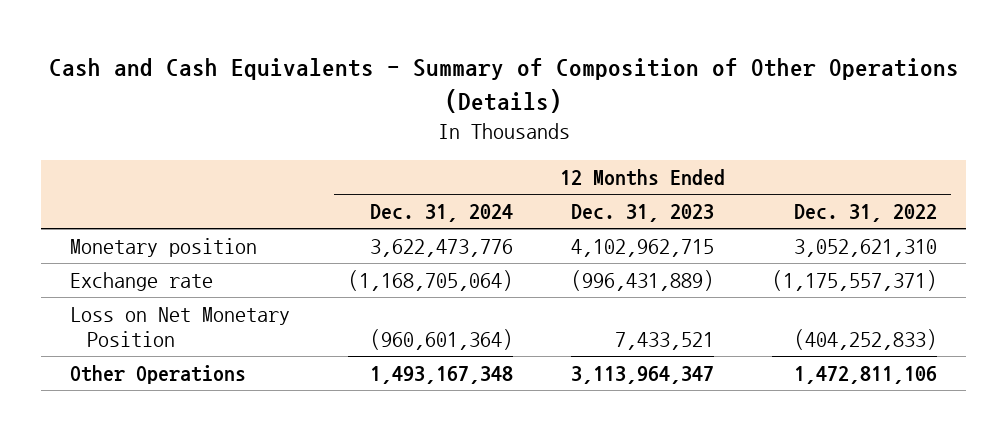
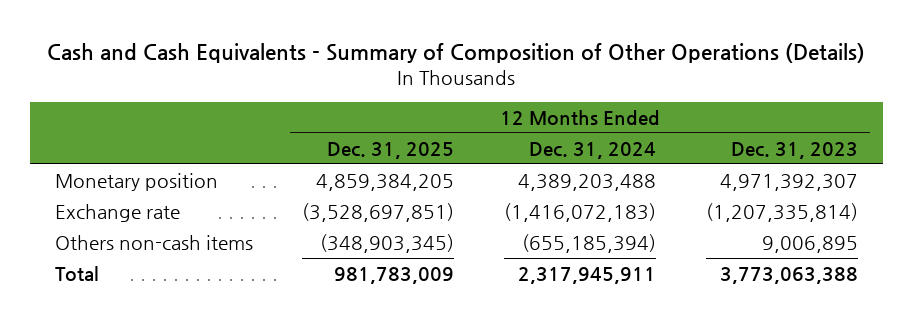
- | 12 Months Ended Dec. 31, 2024 | 12 Months Ended Dec. 31, 2023 | 12 Months Ended Dec. 31, 2022
+ | 12 Months Ended Dec. 31, 2025 | 12 Months Ended Dec. 31, 2024 | 12 Months Ended Dec. 31, 2023
- Monetary position | 3,622,473,776 | 4,102,962,715 | 3,052,621,310
- Exchange rate | (1,168,705,064) | (996,431,889) | (1,175,557,371)
- Loss on Net Monetary Position | (960,601,364) | 7,433,521 | (404,252,833)
- Other Operations | 1,493,167,348 | 3,113,964,347 | 1,472,811,106
+ Monetary position | 4,859,384,205 | 4,389,203,488 | 4,971,392,307
+ Exchange rate | (3,528,697,851) | (1,416,072,183) | (1,207,335,814)
+ Others non-cash items | (348,903,345) | (655,185,394) | 9,006,895
+ Total | 981,783,009 | 2,317,945,911 | 3,773,063,388

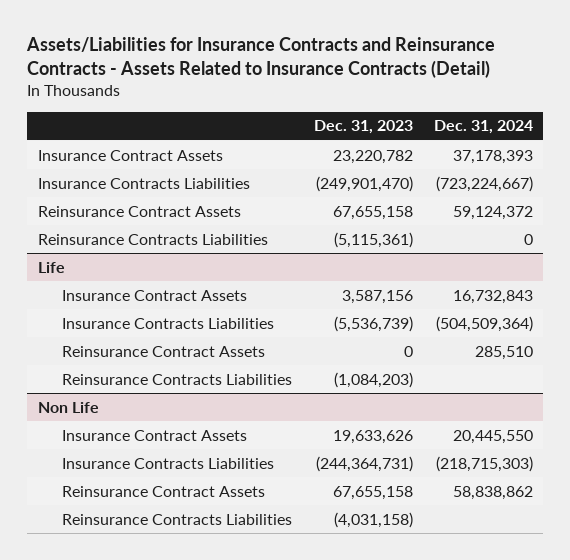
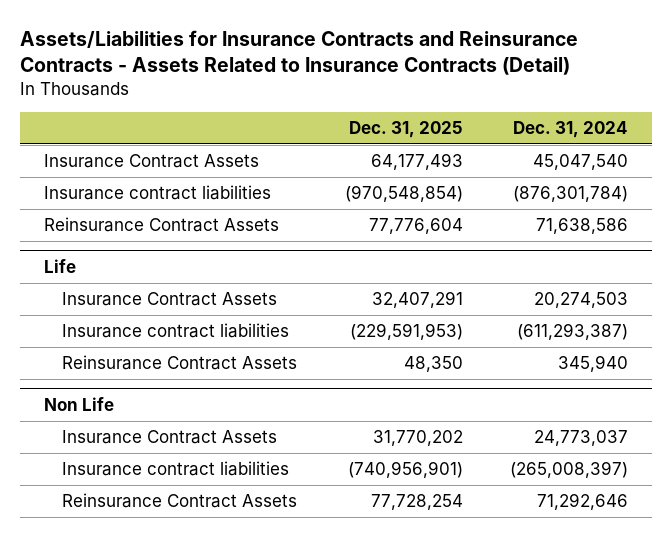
- | Dec. 31, 2023 | Dec. 31, 2024
+ | Dec. 31, 2025 | Dec. 31, 2024
- Insurance Contract Assets | 23,220,782 | 37,178,393
- Insurance Contracts Liabilities | (249,901,470) | (723,224,667)
- Reinsurance Contract Assets | 67,655,158 | 59,124,372
- Reinsurance Contracts Liabilities | (5,115,361) | 0
+ Insurance Contract Assets | 64,177,493 | 45,047,540
+ Insurance contract liabilities | (970,548,854) | (876,301,784)
+ Reinsurance Contract Assets | 77,776,604 | 71,638,586
@ Life
- Insurance Contract Assets | 3,587,156 | 16,732,843
- Insurance Contracts Liabilities | (5,536,739) | (504,509,364)
- Reinsurance Contract Assets | 0 | 285,510
- Reinsurance Contracts Liabilities | (1,084,203) |
+ Insurance Contract Assets | 32,407,291 | 20,274,503
+ Insurance contract liabilities | (229,591,953) | (611,293,387)
+ Reinsurance Contract Assets | 48,350 | 345,940
@ Non Life
- Insurance Contract Assets | 19,633,626 | 20,445,550
- Insurance Contracts Liabilities | (244,364,731) | (218,715,303)
- Reinsurance Contract Assets | 67,655,158 | 58,838,862
- Reinsurance Contracts Liabilities | (4,031,158) |
+ Insurance Contract Assets | 31,770,202 | 24,773,037
+ Insurance contract liabilities | (740,956,901) | (265,008,397)
+ Reinsurance Contract Assets | 77,728,254 | 71,292,646

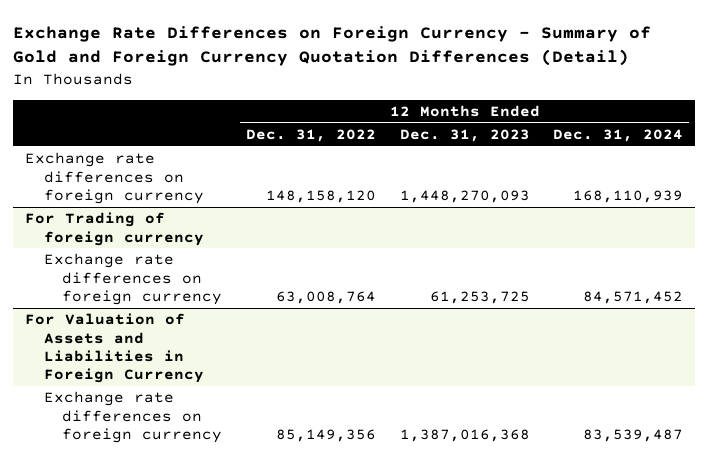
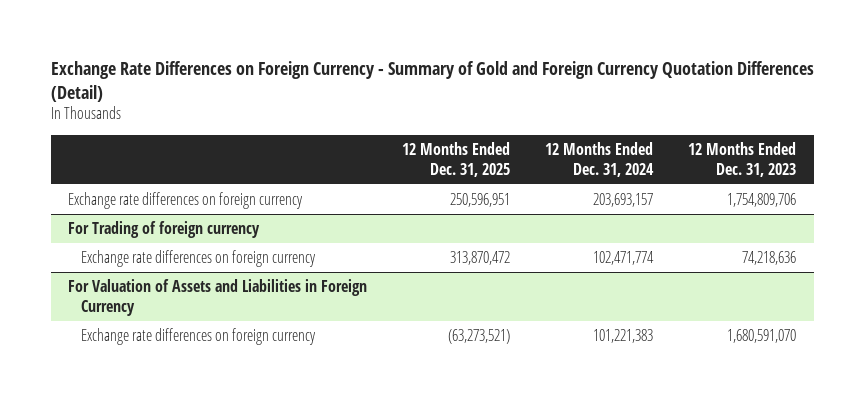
- | 12 Months Ended Dec. 31, 2022 | 12 Months Ended Dec. 31, 2023 | 12 Months Ended Dec. 31, 2024
+ | 12 Months Ended Dec. 31, 2025 | 12 Months Ended Dec. 31, 2024 | 12 Months Ended Dec. 31, 2023
- Exchange rate differences on foreign currency | 148,158,120 | 1,448,270,093 | 168,110,939
+ Exchange rate differences on foreign currency | 250,596,951 | 203,693,157 | 1,754,809,706
@ For Trading of foreign currency
- Exchange rate differences on foreign currency | 63,008,764 | 61,253,725 | 84,571,452
+ Exchange rate differences on foreign currency | 313,870,472 | 102,471,774 | 74,218,636
@ For Valuation of Assets and Liabilities in Foreign Currency
- Exchange rate differences on foreign currency | 85,149,356 | 1,387,016,368 | 83,539,487
+ Exchange rate differences on foreign currency | (63,273,521) | 101,221,383 | 1,680,591,070

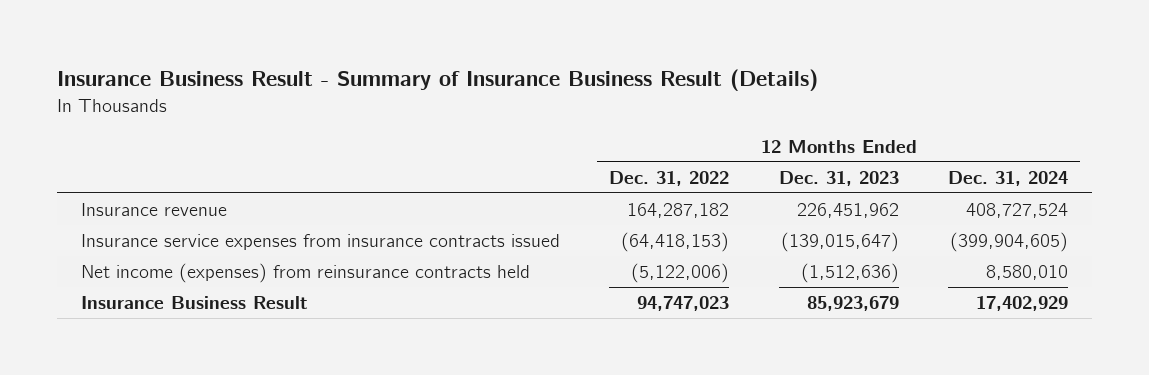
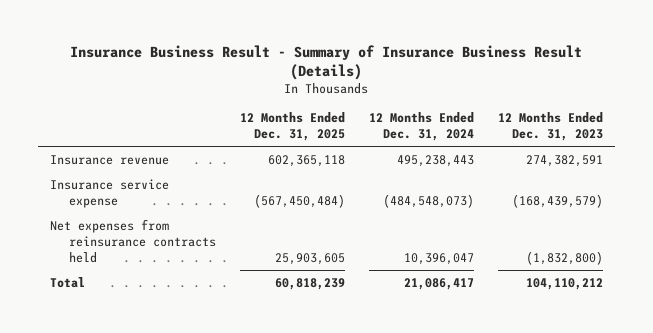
- | 12 Months Ended Dec. 31, 2022 | 12 Months Ended Dec. 31, 2023 | 12 Months Ended Dec. 31, 2024
+ | 12 Months Ended Dec. 31, 2025 | 12 Months Ended Dec. 31, 2024 | 12 Months Ended Dec. 31, 2023
- Insurance revenue | 164,287,182 | 226,451,962 | 408,727,524
- Insurance service expenses from insurance contracts issued | (64,418,153) | (139,015,647) | (399,904,605)
- Net income (expenses) from reinsurance contracts held | (5,122,006) | (1,512,636) | 8,580,010
- Insurance Business Result | 94,747,023 | 85,923,679 | 17,402,929
+ Insurance revenue | 602,365,118 | 495,238,443 | 274,382,591
+ Insurance service expense | (567,450,484) | (484,548,073) | (168,439,579)
+ Net expenses from reinsurance contracts held | 25,903,605 | 10,396,047 | (1,832,800)
+ Total | 60,818,239 | 21,086,417 | 104,110,212

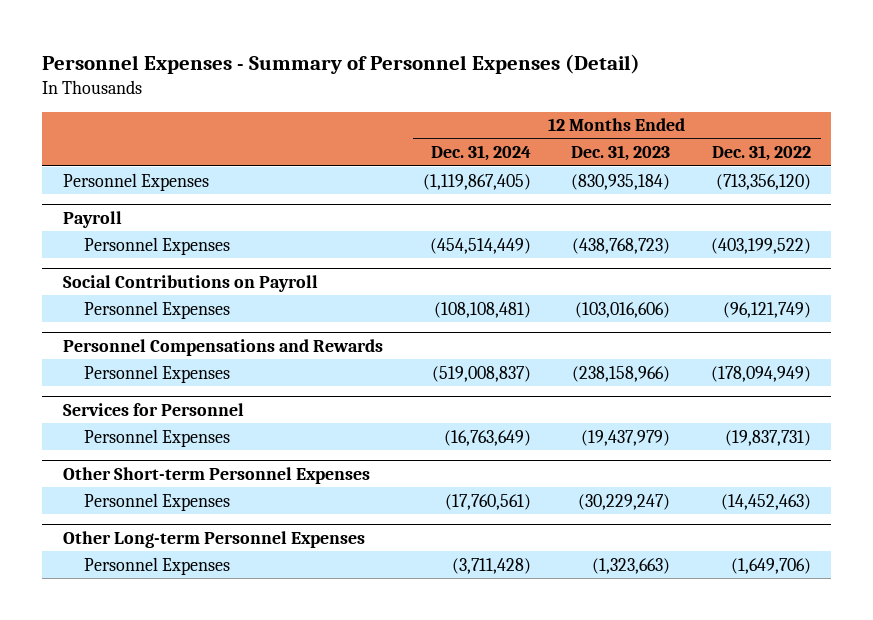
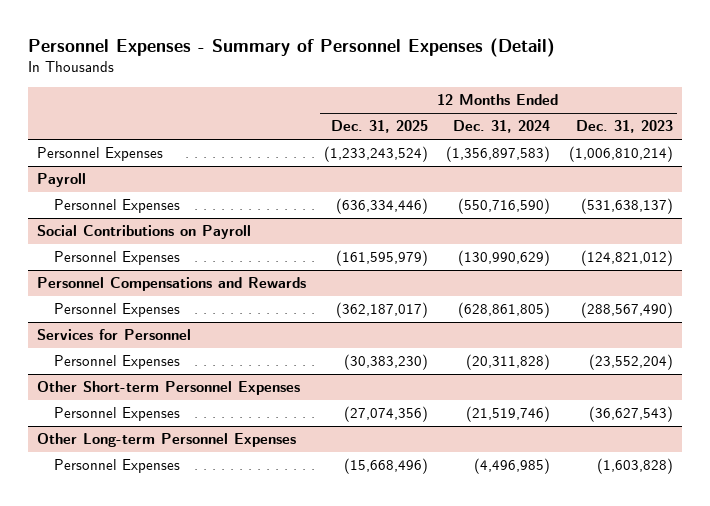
- | 12 Months Ended Dec. 31, 2024 | 12 Months Ended Dec. 31, 2023 | 12 Months Ended Dec. 31, 2022
+ | 12 Months Ended Dec. 31, 2025 | 12 Months Ended Dec. 31, 2024 | 12 Months Ended Dec. 31, 2023
- Personnel Expenses | (1,119,867,405) | (830,935,184) | (713,356,120)
+ Personnel Expenses | (1,233,243,524) | (1,356,897,583) | (1,006,810,214)
@ Payroll
- Personnel Expenses | (454,514,449) | (438,768,723) | (403,199,522)
+ Personnel Expenses | (636,334,446) | (550,716,590) | (531,638,137)
@ Social Contributions on Payroll
- Personnel Expenses | (108,108,481) | (103,016,606) | (96,121,749)
+ Personnel Expenses | (161,595,979) | (130,990,629) | (124,821,012)
@ Personnel Compensations and Rewards
- Personnel Expenses | (519,008,837) | (238,158,966) | (178,094,949)
+ Personnel Expenses | (362,187,017) | (628,861,805) | (288,567,490)
@ Services for Personnel
- Personnel Expenses | (16,763,649) | (19,437,979) | (19,837,731)
+ Personnel Expenses | (30,383,230) | (20,311,828) | (23,552,204)
@ Other Short-term Personnel Expenses
- Personnel Expenses | (17,760,561) | (30,229,247) | (14,452,463)
+ Personnel Expenses | (27,074,356) | (21,519,746) | (36,627,543)
@ Other Long-term Personnel Expenses
- Personnel Expenses | (3,711,428) | (1,323,663) | (1,649,706)
+ Personnel Expenses | (15,668,496) | (4,496,985) | (1,603,828)

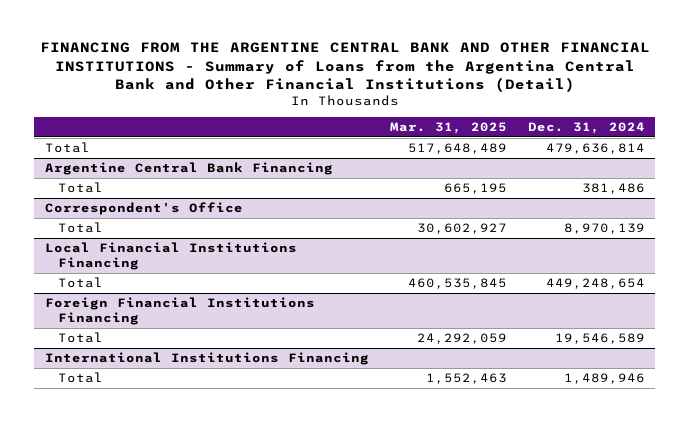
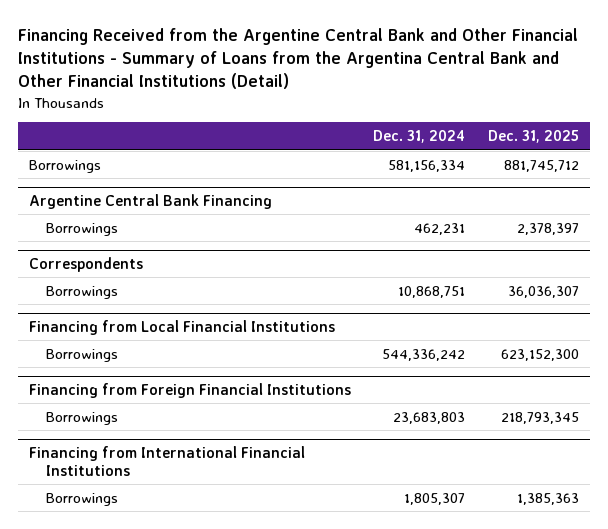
- FINANCING FROM THE ARGENTINE CENTRAL BANK AND OTHER FINANCIAL INSTITUTIONS - Summary of Loans from the Argentina Central Bank and Other Financial Institutions (Detail)
+ Financing Received from the Argentine Central Bank and Other Financial Institutions - Summary of Loans from the Argentina Central Bank and Other Financial Institutions (Detail)
- | Mar. 31, 2025 | Dec. 31, 2024
+ | Dec. 31, 2024 | Dec. 31, 2025
- Total | 517,648,489 | 479,636,814
+ Borrowings | 581,156,334 | 881,745,712
@ Argentine Central Bank Financing
- Total | 665,195 | 381,486
- Correspondent's Office
- Total | 30,602,927 | 8,970,139
- Local Financial Institutions Financing
- Total | 460,535,845 | 449,248,654
- Foreign Financial Institutions Financing
- Total | 24,292,059 | 19,546,589
- International Institutions Financing
- Total | 1,552,463 | 1,489,946
@ Argentine Central Bank Financing
+ Borrowings | 462,231 | 2,378,397
+ Correspondents
+ Borrowings | 10,868,751 | 36,036,307
+ Financing from Local Financial Institutions
+ Borrowings | 544,336,242 | 623,152,300
+ Financing from Foreign Financial Institutions
+ Borrowings | 23,683,803 | 218,793,345
+ Financing from International Financial Institutions
+ Borrowings | 1,805,307 | 1,385,363

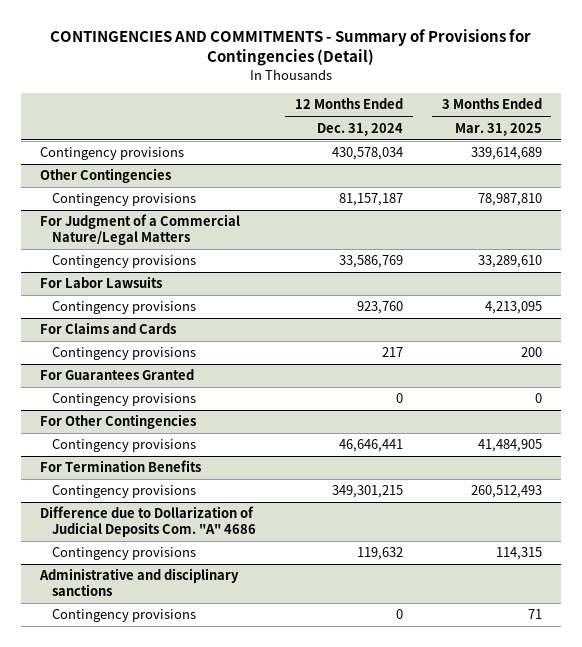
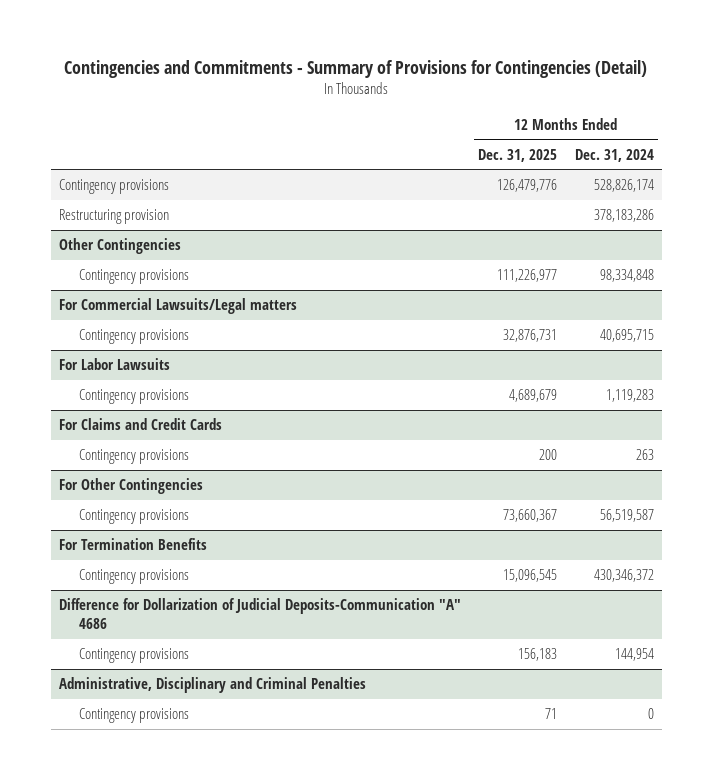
- CONTINGENCIES AND COMMITMENTS - Summary of Provisions for Contingencies (Detail)
+ Contingencies and Commitments - Summary of Provisions for Contingencies (Detail)
- | 12 Months Ended Dec. 31, 2024 | 3 Months Ended Mar. 31, 2025
+ | 12 Months Ended Dec. 31, 2025 | 12 Months Ended Dec. 31, 2024
- Contingency provisions | 430,578,034 | 339,614,689
+ Contingency provisions | 126,479,776 | 528,826,174
+ Restructuring provision | | 378,183,286
@ Other Contingencies
- Contingency provisions | 81,157,187 | 78,987,810
- For Judgment of a Commercial Nature/Legal Matters
- Contingency provisions | 33,586,769 | 33,289,610
@ Other Contingencies
+ Contingency provisions | 111,226,977 | 98,334,848
+ For Commercial Lawsuits/Legal matters
+ Contingency provisions | 32,876,731 | 40,695,715
@ For Labor Lawsuits
- Contingency provisions | 923,760 | 4,213,095
- For Claims and Cards
- Contingency provisions | 217 | 200
- For Guarantees Granted
- Contingency provisions | 0 | 0
@ For Labor Lawsuits
+ Contingency provisions | 4,689,679 | 1,119,283
+ For Claims and Credit Cards
+ Contingency provisions | 200 | 263
@ For Other Contingencies
- Contingency provisions | 46,646,441 | 41,484,905
+ Contingency provisions | 73,660,367 | 56,519,587
@ For Termination Benefits
- Contingency provisions | 349,301,215 | 260,512,493
- Difference due to Dollarization of Judicial Deposits Com. "A" 4686
- Contingency provisions | 119,632 | 114,315
- Administrative and disciplinary sanctions
@ For Termination Benefits
+ Contingency provisions | 15,096,545 | 430,346,372
+ Difference for Dollarization of Judicial Deposits-Communication "A" 4686
+ Contingency provisions | 156,183 | 144,954
+ Administrative, Disciplinary and Criminal Penalties

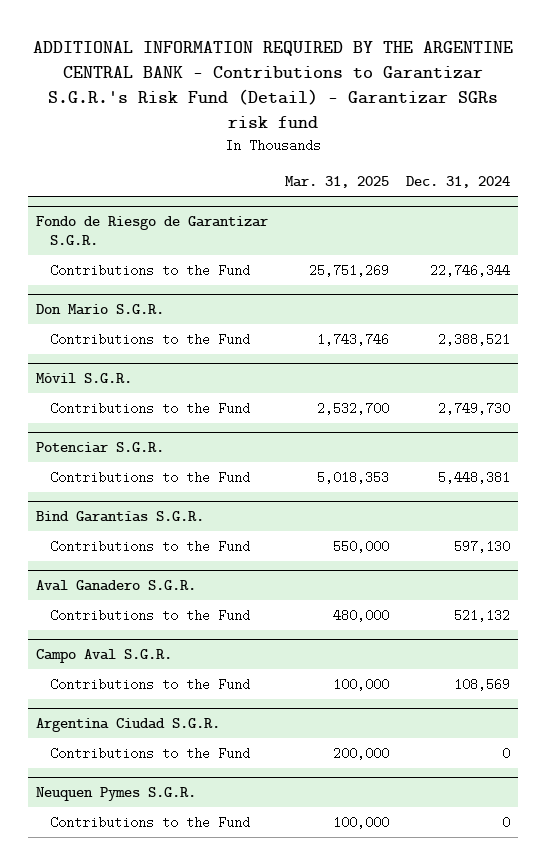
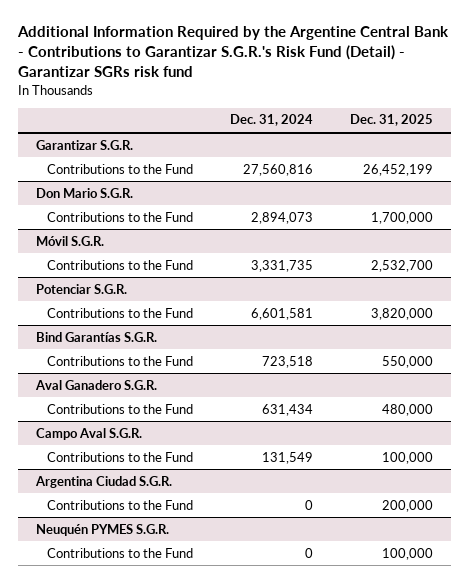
- ADDITIONAL INFORMATION REQUIRED BY THE ARGENTINE CENTRAL BANK - Contributions to Garantizar S.G.R.'s Risk Fund (Detail) - Garantizar SGRs risk fund
+ Additional Information Required by the Argentine Central Bank - Contributions to Garantizar S.G.R.'s Risk Fund (Detail) - Garantizar SGRs risk fund
- | Mar. 31, 2025 | Dec. 31, 2024
+ | Dec. 31, 2024 | Dec. 31, 2025
- Fondo de Riesgo de Garantizar S.G.R.
- Contributions to the Fund | 25,751,269 | 22,746,344
+ Garantizar S.G.R.
+ Contributions to the Fund | 27,560,816 | 26,452,199
@ Don Mario S.G.R.
- Contributions to the Fund | 1,743,746 | 2,388,521
+ Contributions to the Fund | 2,894,073 | 1,700,000
@ Móvil S.G.R.
- Contributions to the Fund | 2,532,700 | 2,749,730
+ Contributions to the Fund | 3,331,735 | 2,532,700
@ Potenciar S.G.R.
- Contributions to the Fund | 5,018,353 | 5,448,381
+ Contributions to the Fund | 6,601,581 | 3,820,000
@ Bind Garantías S.G.R.
- Contributions to the Fund | 550,000 | 597,130
+ Contributions to the Fund | 723,518 | 550,000
@ Aval Ganadero S.G.R.
- Contributions to the Fund | 480,000 | 521,132
+ Contributions to the Fund | 631,434 | 480,000
@ Campo Aval S.G.R.
- Contributions to the Fund | 100,000 | 108,569
+ Contributions to the Fund | 131,549 | 100,000
- Neuquen Pymes S.G.R.
+ Neuquén PYMES S.G.R.

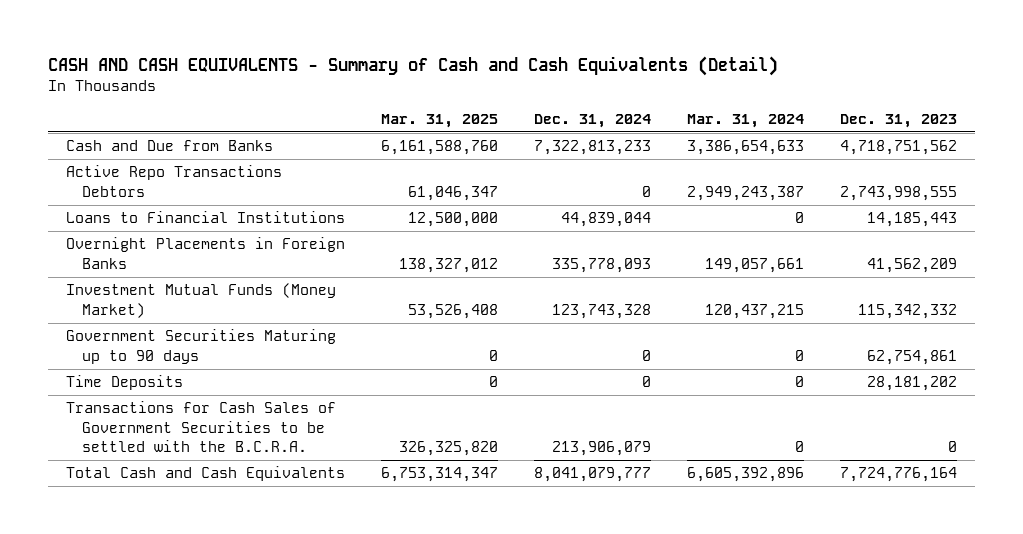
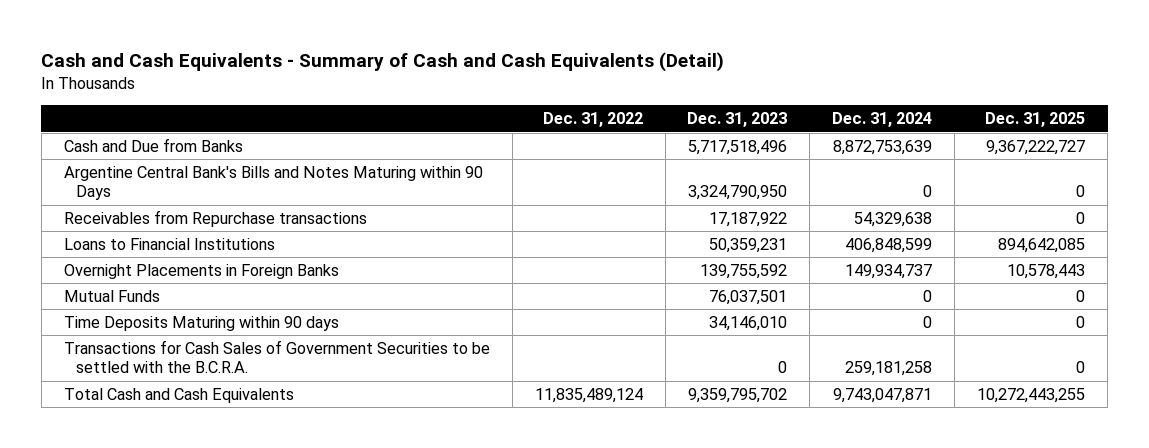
- CASH AND CASH EQUIVALENTS - Summary of Cash and Cash Equivalents (Detail)
+ Cash and Cash Equivalents - Summary of Cash and Cash Equivalents (Detail)
- | Mar. 31, 2025 | Dec. 31, 2024 | Mar. 31, 2024 | Dec. 31, 2023
+ | Dec. 31, 2022 | Dec. 31, 2023 | Dec. 31, 2024 | Dec. 31, 2025
- Cash and Due from Banks | 6,161,588,760 | 7,322,813,233 | 3,386,654,633 | 4,718,751,562
- Active Repo Transactions Debtors | 61,046,347 | 0 | 2,949,243,387 | 2,743,998,555
- Loans to Financial Institutions | 12,500,000 | 44,839,044 | 0 | 14,185,443
- Overnight Placements in Foreign Banks | 138,327,012 | 335,778,093 | 149,057,661 | 41,562,209
- Investment Mutual Funds (Money Market) | 53,526,408 | 123,743,328 | 120,437,215 | 115,342,332
- Government Securities Maturing up to 90 days | 0 | 0 | 0 | 62,754,861
- Time Deposits | 0 | 0 | 0 | 28,181,202
- Transactions for Cash Sales of Government Securities to be settled with the B.C.R.A. | 326,325,820 | 213,906,079 | 0 | 0
- Total Cash and Cash Equivalents | 6,753,314,347 | 8,041,079,777 | 6,605,392,896 | 7,724,776,164
+ Cash and Due from Banks | | 5,717,518,496 | 8,872,753,639 | 9,367,222,727
+ Argentine Central Bank's Bills and Notes Maturing within 90 Days | | 3,324,790,950 | 0 | 0
+ Receivables from Repurchase transactions | | 17,187,922 | 54,329,638 | 0
+ Loans to Financial Institutions | | 50,359,231 | 406,848,599 | 894,642,085
+ Overnight Placements in Foreign Banks | | 139,755,592 | 149,934,737 | 10,578,443
+ Mutual Funds | | 76,037,501 | 0 | 0
+ Time Deposits Maturing within 90 days | | 34,146,010 | 0 | 0
+ Transactions for Cash Sales of Government Securities to be settled with the B.C.R.A. | | 0 | 259,181,258 | 0
+ Total Cash and Cash Equivalents | 11,835,489,124 | 9,359,795,702 | 9,743,047,871 | 10,272,443,255

